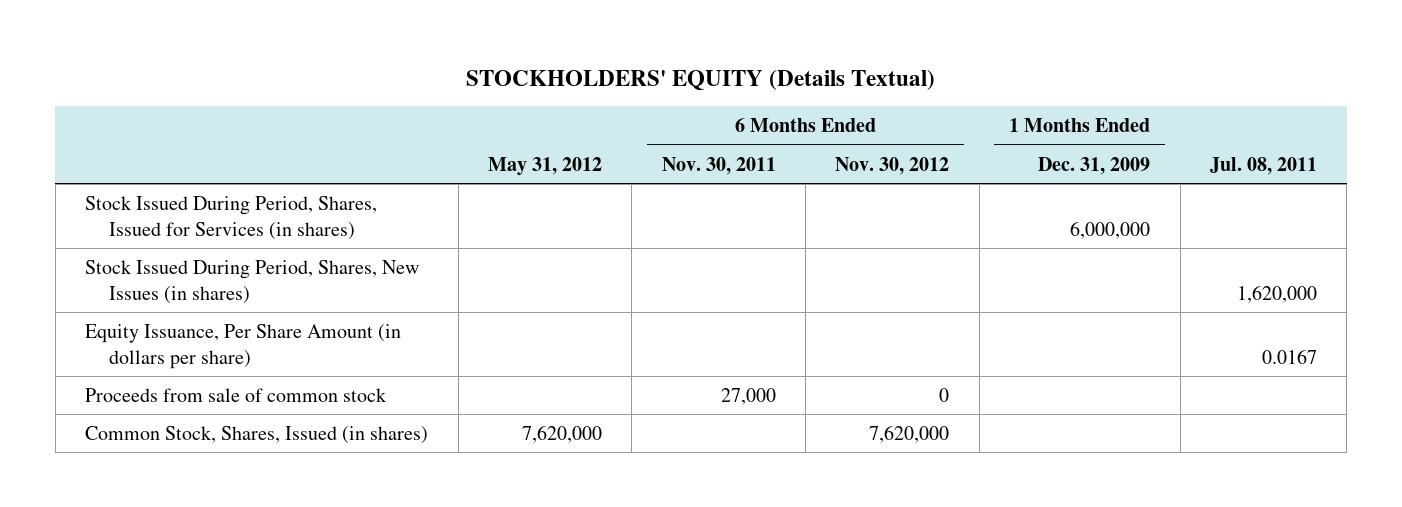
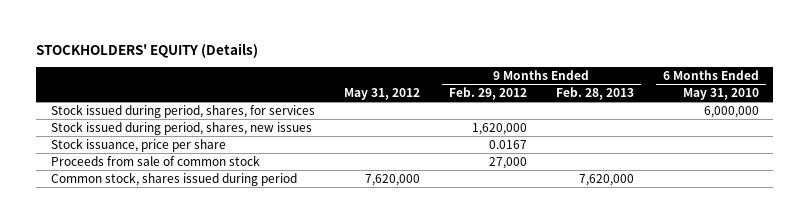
- STOCKHOLDERS' EQUITY (Details Textual)
+ STOCKHOLDERS' EQUITY (Details)
- | May 31, 2012 | 6 Months Ended Nov. 30, 2011 | 6 Months Ended Nov. 30, 2012 | 1 Months Ended Dec. 31, 2009 | Jul. 08, 2011
+ | May 31, 2012 | 9 Months Ended Feb. 29, 2012 | 9 Months Ended Feb. 28, 2013 | 6 Months Ended May 31, 2010
- Stock Issued During Period, Shares, Issued for Services (in shares) | | | | 6,000,000 |
- Stock Issued During Period, Shares, New Issues (in shares) | | | | | 1,620,000
- Equity Issuance, Per Share Amount (in dollars per share) | | | | | 0.0167
+ Stock issued during period, shares, for services | | | | 6,000,000
+ Stock issued during period, shares, new issues | | 1,620,000 | |
+ Stock issuance, price per share | | 0.0167 | |
- Common Stock, Shares, Issued (in shares) | 7,620,000 | | 7,620,000 | |
+ Common stock, shares issued during period | 7,620,000 | | 7,620,000 |

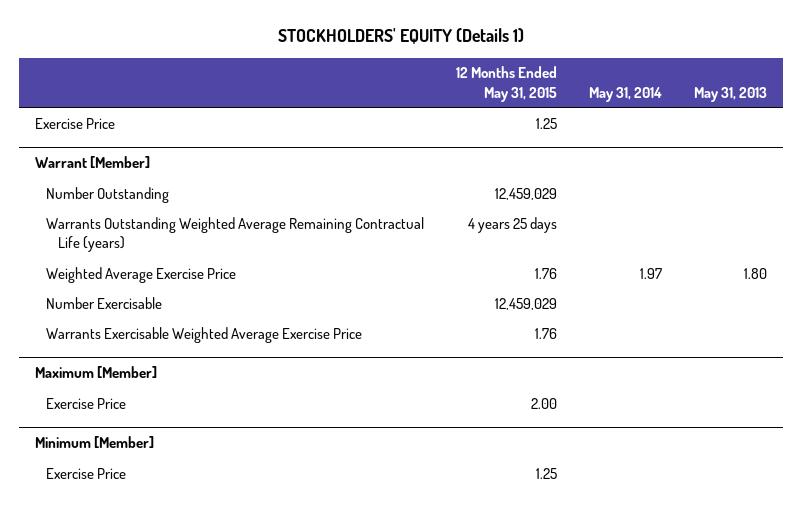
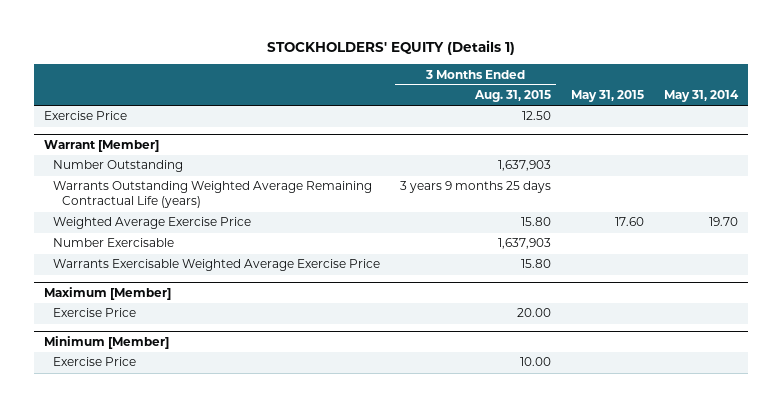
- | 12 Months Ended May 31, 2015 | May 31, 2014 | May 31, 2013
+ | 3 Months Ended Aug. 31, 2015 | May 31, 2015 | May 31, 2014
@ Warrant [Member]
- Weighted Average Exercise Price | 1.76 | 1.97 | 1.80
+ Weighted Average Exercise Price | 15.80 | 17.60 | 19.70

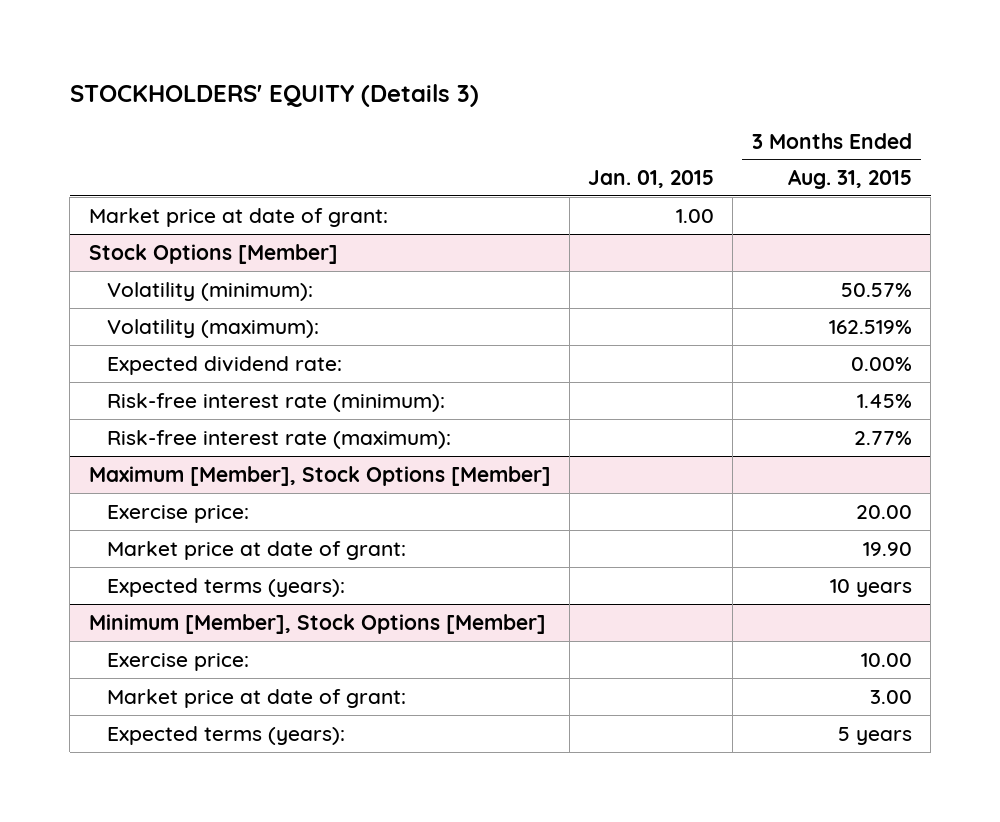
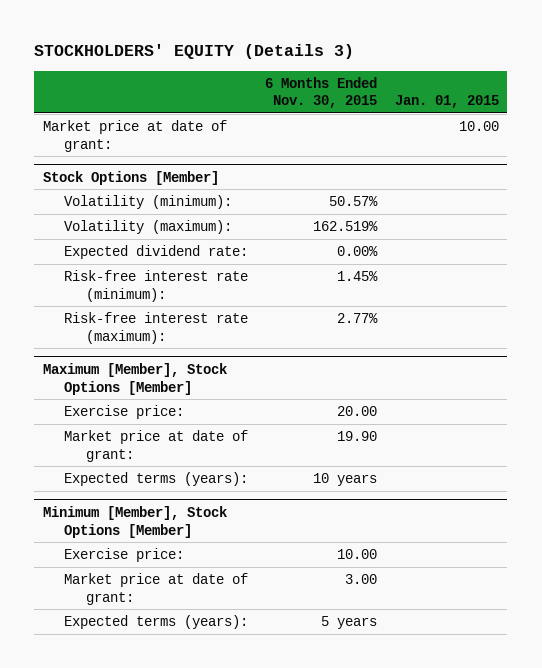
- | Jan. 01, 2015 | 3 Months Ended Aug. 31, 2015
+ | 6 Months Ended Nov. 30, 2015 | Jan. 01, 2015
- Market price at date of grant: | 1.00 |
+ Market price at date of grant: | | 10.00

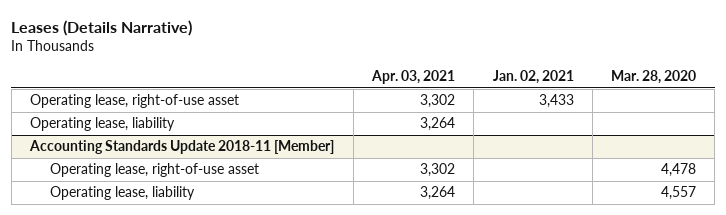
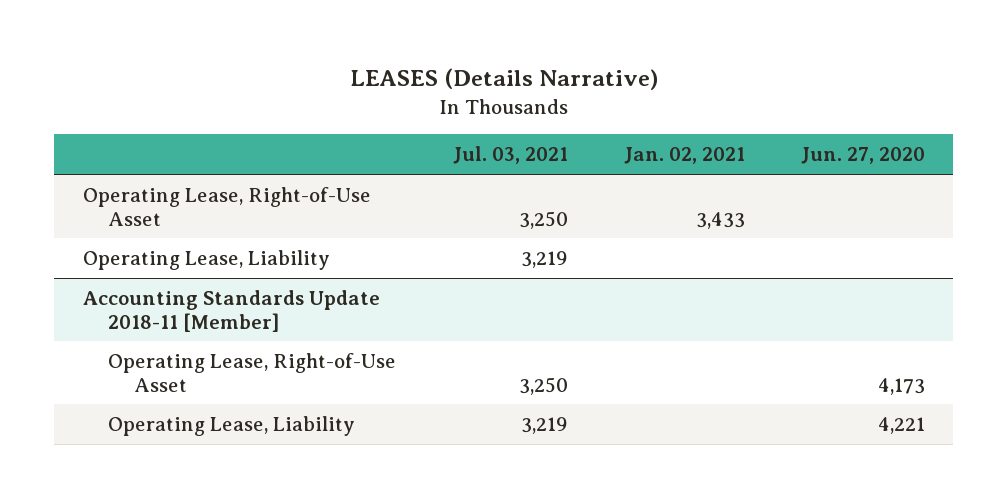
- Leases (Details Narrative)
+ LEASES (Details Narrative)
- | Apr. 03, 2021 | Jan. 02, 2021 | Mar. 28, 2020
+ | Jul. 03, 2021 | Jan. 02, 2021 | Jun. 27, 2020
- Operating lease, right-of-use asset | 3,302 | 3,433 |
- Operating lease, liability | 3,264 | |
+ Operating Lease, Right-of-Use Asset | 3,250 | 3,433 |
+ Operating Lease, Liability | 3,219 | |
@ Accounting Standards Update 2018-11 [Member]
- Operating lease, right-of-use asset | 3,302 | | 4,478
- Operating lease, liability | 3,264 | | 4,557
+ Operating Lease, Right-of-Use Asset | 3,250 | | 4,173
+ Operating Lease, Liability | 3,219 | | 4,221

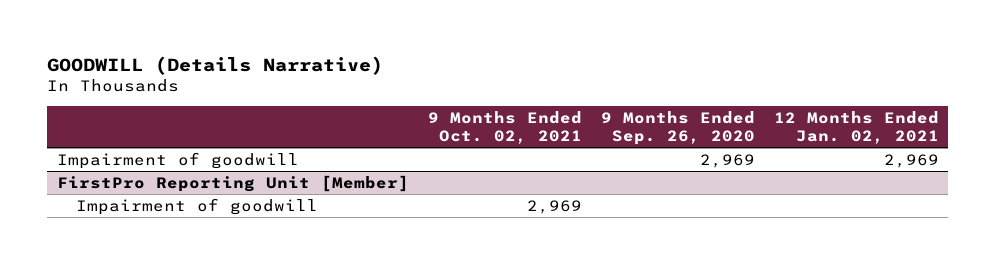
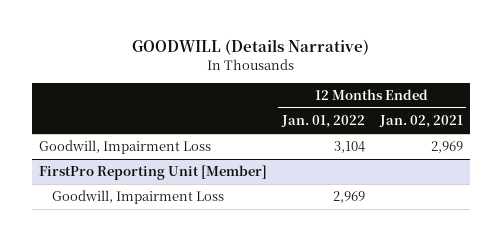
- | 9 Months Ended Oct. 02, 2021 | 9 Months Ended Sep. 26, 2020 | 12 Months Ended Jan. 02, 2021
+ | 12 Months Ended Jan. 01, 2022 | 12 Months Ended Jan. 02, 2021
- Impairment of goodwill | | 2,969 | 2,969
+ Goodwill, Impairment Loss | 3,104 | 2,969
@ FirstPro Reporting Unit [Member]
- Impairment of goodwill | 2,969 | |
+ Goodwill, Impairment Loss | 2,969 |

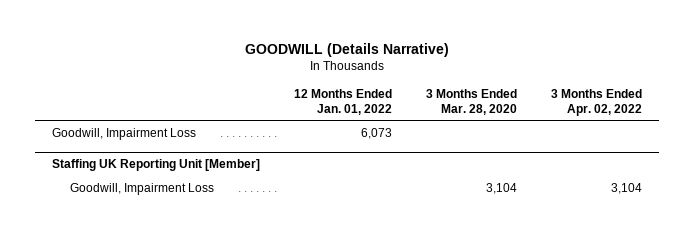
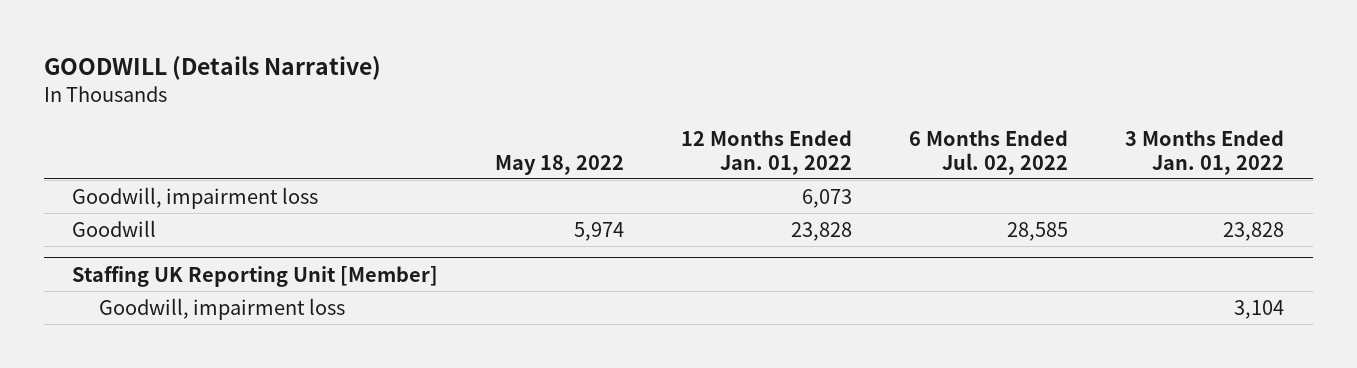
- | 12 Months Ended Jan. 01, 2022 | 3 Months Ended Mar. 28, 2020 | 3 Months Ended Apr. 02, 2022
+ | May 18, 2022 | 12 Months Ended Jan. 01, 2022 | 6 Months Ended Jul. 02, 2022 | 3 Months Ended Jan. 01, 2022
- Goodwill, Impairment Loss | 6,073 | |
+ Goodwill, impairment loss | | 6,073 | |
+ Goodwill | 5,974 | 23,828 | 28,585 | 23,828
@ Staffing UK Reporting Unit [Member]
- Goodwill, Impairment Loss | | 3,104 | 3,104
+ Goodwill, impairment loss | | | | 3,104

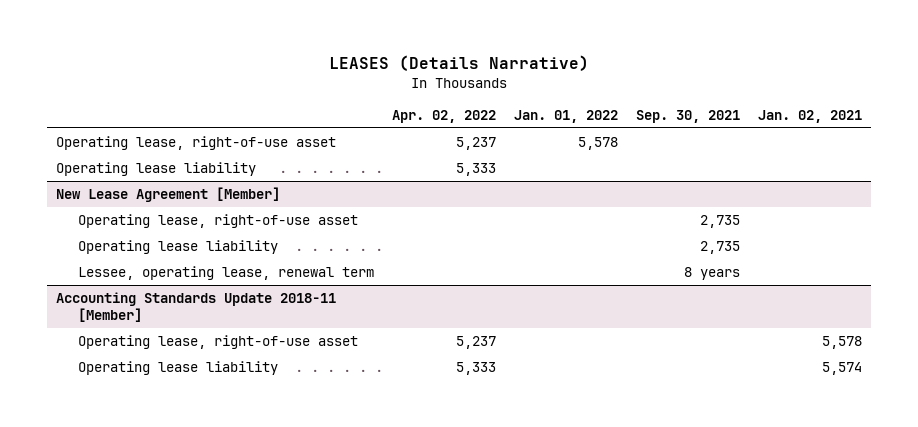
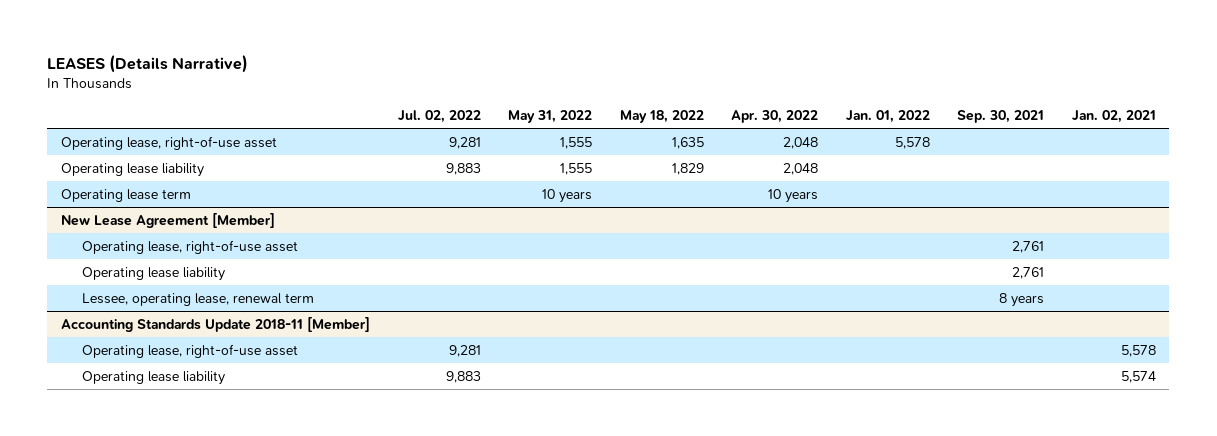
- | Apr. 02, 2022 | Jan. 01, 2022 | Sep. 30, 2021 | Jan. 02, 2021
+ | Jul. 02, 2022 | May 31, 2022 | May 18, 2022 | Apr. 30, 2022 | Jan. 01, 2022 | Sep. 30, 2021 | Jan. 02, 2021
+ Operating lease term | | 10 years | | 10 years | | |
@ New Lease Agreement [Member]
- Operating lease, right-of-use asset | | | 2,735 |
- Operating lease liability | | | 2,735 |
+ Operating lease, right-of-use asset | | | | | | 2,761 |
+ Operating lease liability | | | | | | 2,761 |

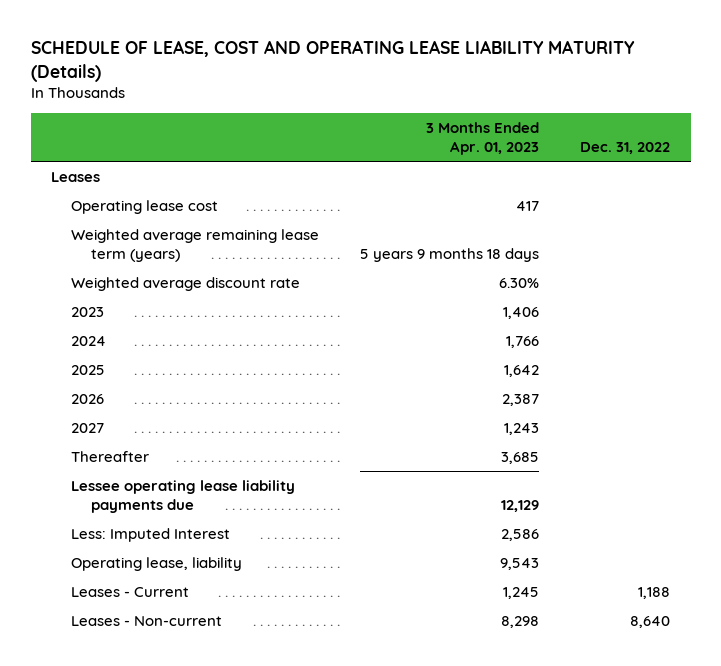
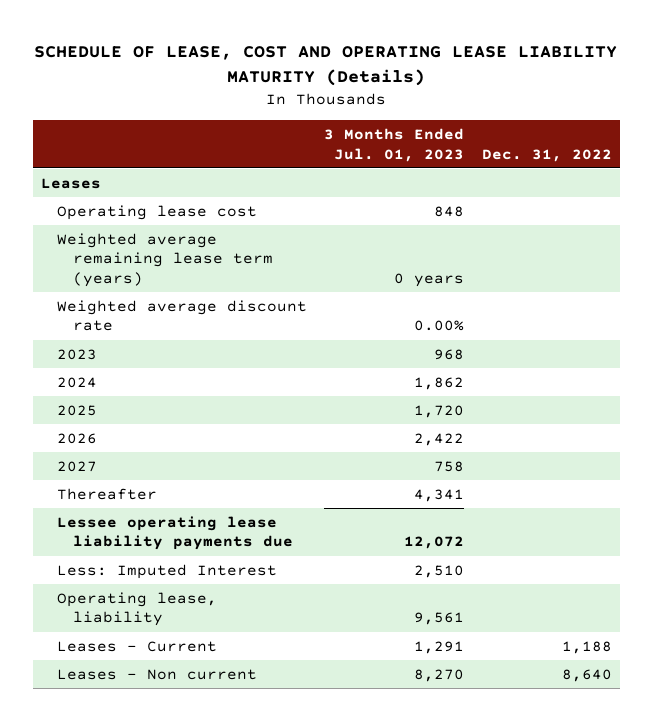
- | 3 Months Ended Apr. 01, 2023 | Dec. 31, 2022
+ | 3 Months Ended Jul. 01, 2023 | Dec. 31, 2022
- Leases - Non-current | 8,298 | 8,640
+ Leases - Non current | 8,270 | 8,640

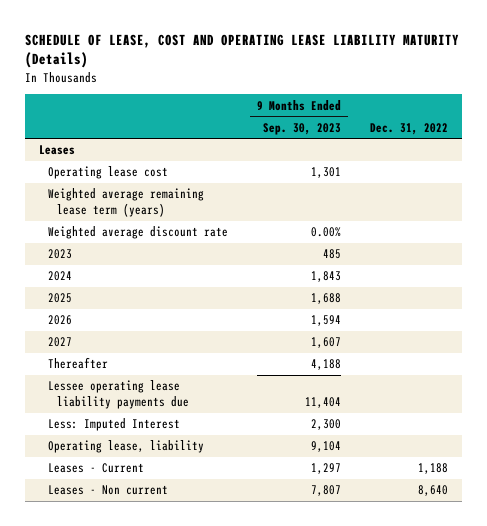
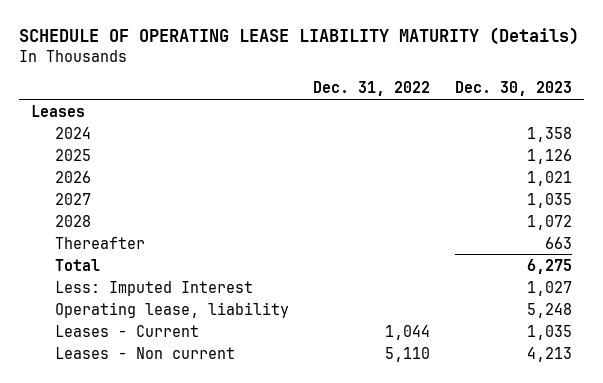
- SCHEDULE OF LEASE, COST AND OPERATING LEASE LIABILITY MATURITY (Details)
+ SCHEDULE OF OPERATING LEASE LIABILITY MATURITY (Details)
- | 9 Months Ended Sep. 30, 2023 | Dec. 31, 2022
+ | Dec. 31, 2022 | Dec. 30, 2023
- Operating lease cost | 1,301 |
- Weighted average remaining lease term (years)
- Weighted average discount rate | 0.00% |
- 2023 | 485 |
+ 2028 | | 1,072
- Lessee operating lease liability payments due | 11,404 |
+ Total | | 6,275
- Leases - Current | 1,297 | 1,188
- Leases - Non current | 7,807 | 8,640
+ Leases - Current | 1,044 | 1,035
+ Leases - Non current | 5,110 | 4,213

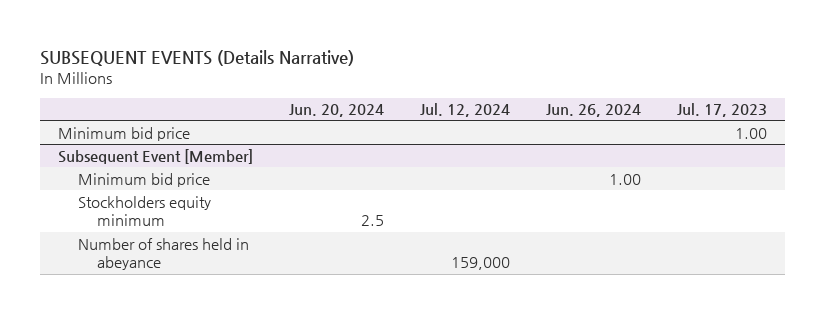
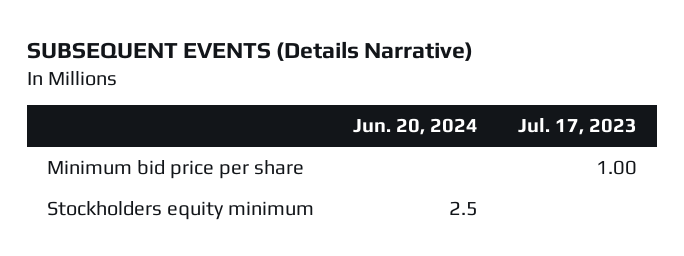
- | Jun. 20, 2024 | Jul. 12, 2024 | Jun. 26, 2024 | Jul. 17, 2023
+ | Jun. 20, 2024 | Jul. 17, 2023
- Minimum bid price | | | | 1.00
- Subsequent Event [Member]
- Minimum bid price | | | 1.00 |
- Stockholders equity minimum | 2.5 | | |
- Number of shares held in abeyance | | 159,000 | |
+ Minimum bid price per share | | 1.00
+ Stockholders equity minimum | 2.5 |

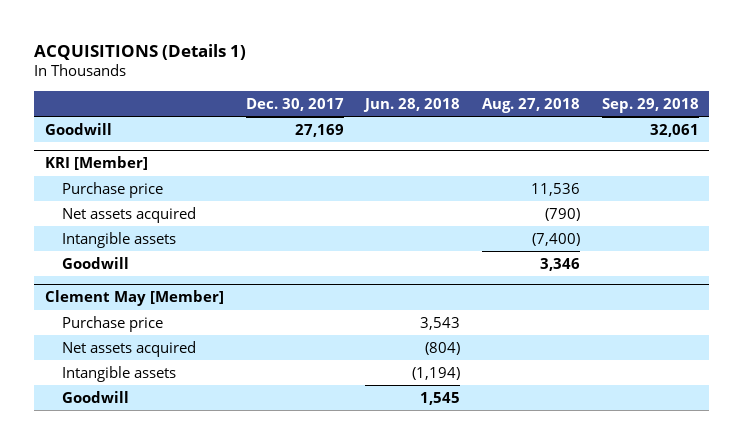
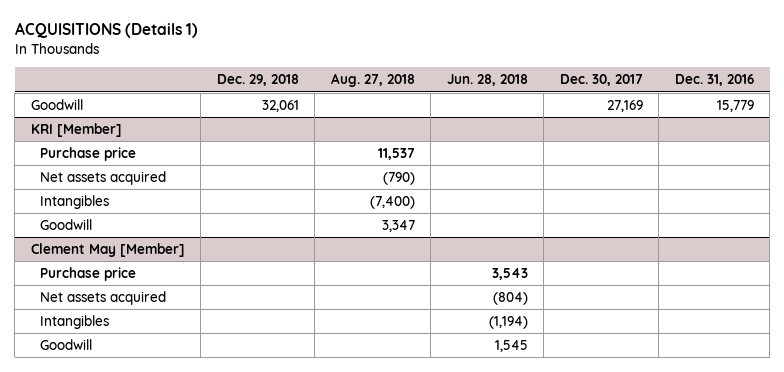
- | Dec. 30, 2017 | Jun. 28, 2018 | Aug. 27, 2018 | Sep. 29, 2018
+ | Dec. 29, 2018 | Aug. 27, 2018 | Jun. 28, 2018 | Dec. 30, 2017 | Dec. 31, 2016
@ KRI [Member]
- Purchase price | | | 11,536 |
+ Purchase price | | 11,537 | | |
- Intangible assets | | | (7,400) |
- Goodwill | | | 3,346 |
+ Intangibles | | (7,400) | | |
+ Goodwill | | 3,347 | | |
@ Clement May [Member]
- Intangible assets | | (1,194) | |
+ Intangibles | | | (1,194) | |

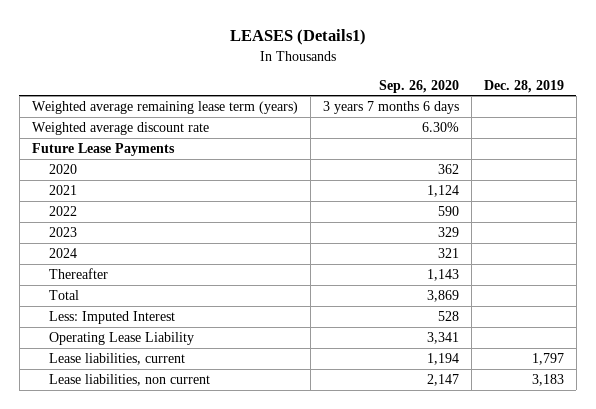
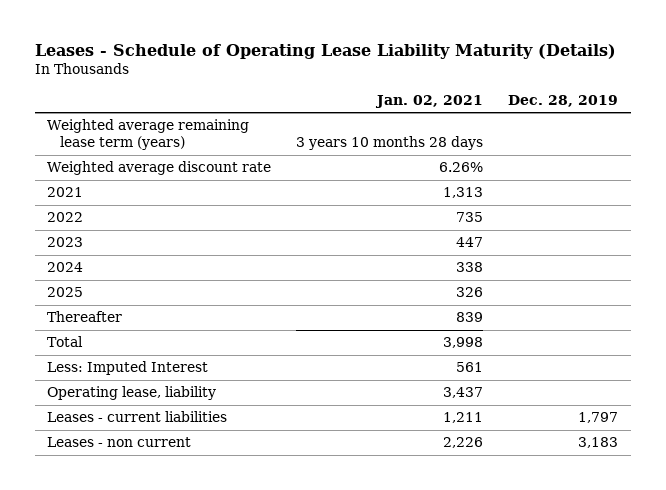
- LEASES (Details1)
+ Leases - Schedule of Operating Lease Liability Maturity (Details)
- | Sep. 26, 2020 | Dec. 28, 2019
+ | Jan. 02, 2021 | Dec. 28, 2019
- Future Lease Payments
- 2020 | 362 |
+ 2025 | 326 |
- Operating Lease Liability | 3,341 |
- Lease liabilities, current | 1,194 | 1,797
- Lease liabilities, non current | 2,147 | 3,183
+ Operating lease, liability | 3,437 |
+ Leases - current liabilities | 1,211 | 1,797
+ Leases - non current | 2,226 | 3,183

